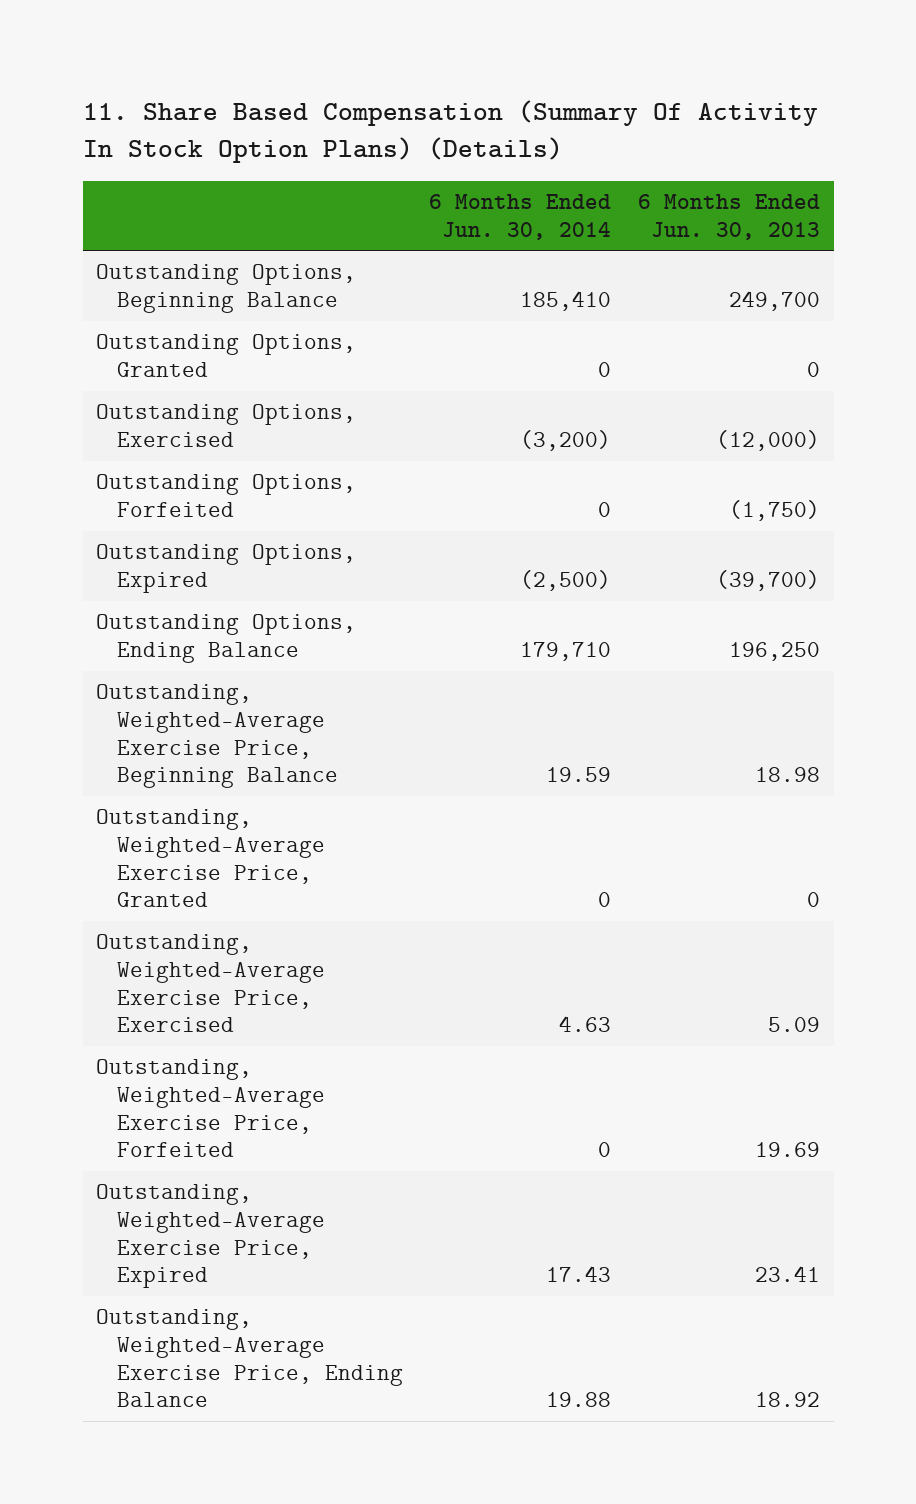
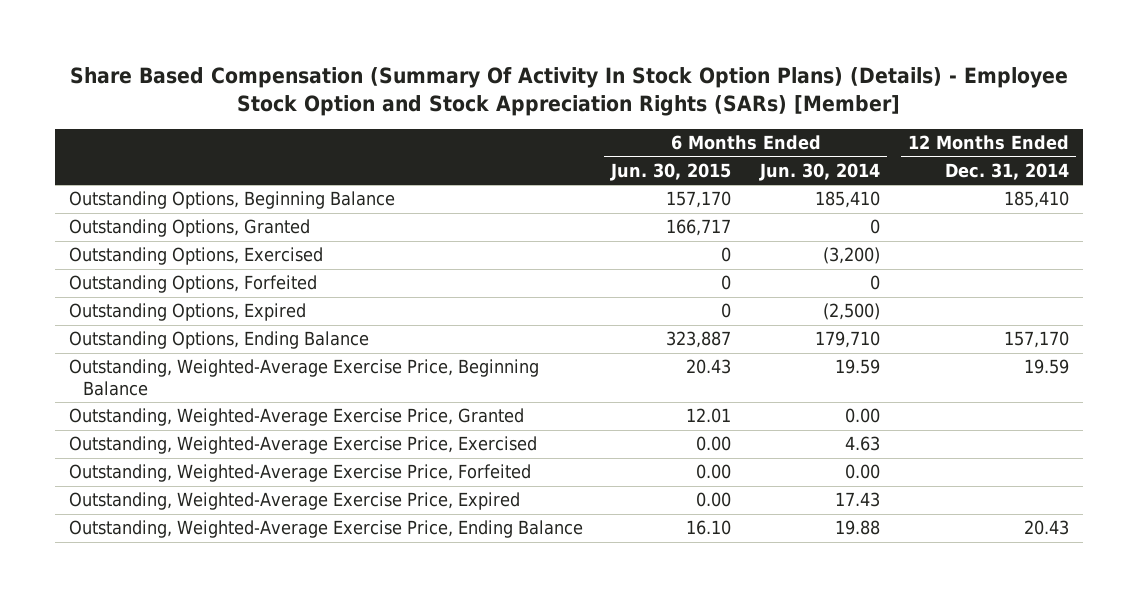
- 11. Share Based Compensation (Summary Of Activity In Stock Option Plans) (Details)
+ Share Based Compensation (Summary Of Activity In Stock Option Plans) (Details) - Employee Stock Option and Stock Appreciation Rights (SARs) [Member]
- | 6 Months Ended Jun. 30, 2014 | 6 Months Ended Jun. 30, 2013
+ | 6 Months Ended Jun. 30, 2015 | 6 Months Ended Jun. 30, 2014 | 12 Months Ended Dec. 31, 2014
- Outstanding, Weighted-Average Exercise Price, Granted | 0 | 0
+ Outstanding, Weighted-Average Exercise Price, Granted | 12.01 | 0.00 |
- Outstanding, Weighted-Average Exercise Price, Forfeited | 0 | 19.69
+ Outstanding, Weighted-Average Exercise Price, Forfeited | 0.00 | 0.00 |

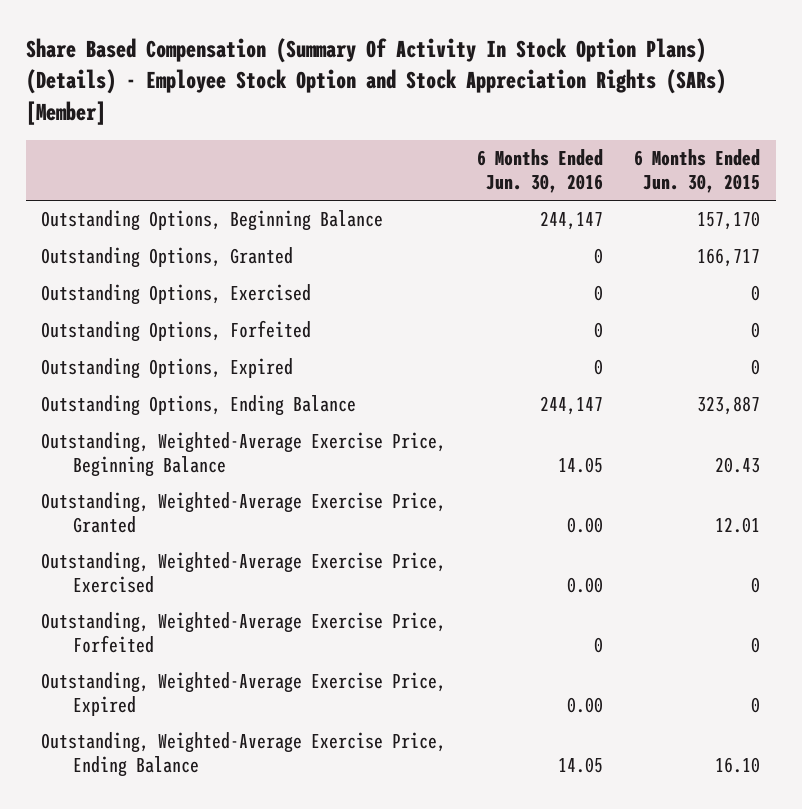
- | 6 Months Ended Jun. 30, 2015 | 6 Months Ended Jun. 30, 2014 | 12 Months Ended Dec. 31, 2014
+ | 6 Months Ended Jun. 30, 2016 | 6 Months Ended Jun. 30, 2015
- Outstanding, Weighted-Average Exercise Price, Exercised | 0.00 | 4.63 |
- Outstanding, Weighted-Average Exercise Price, Forfeited | 0.00 | 0.00 |
- Outstanding, Weighted-Average Exercise Price, Expired | 0.00 | 17.43 |
+ Outstanding, Weighted-Average Exercise Price, Exercised | 0.00 | 0
+ Outstanding, Weighted-Average Exercise Price, Forfeited | 0 | 0
+ Outstanding, Weighted-Average Exercise Price, Expired | 0.00 | 0

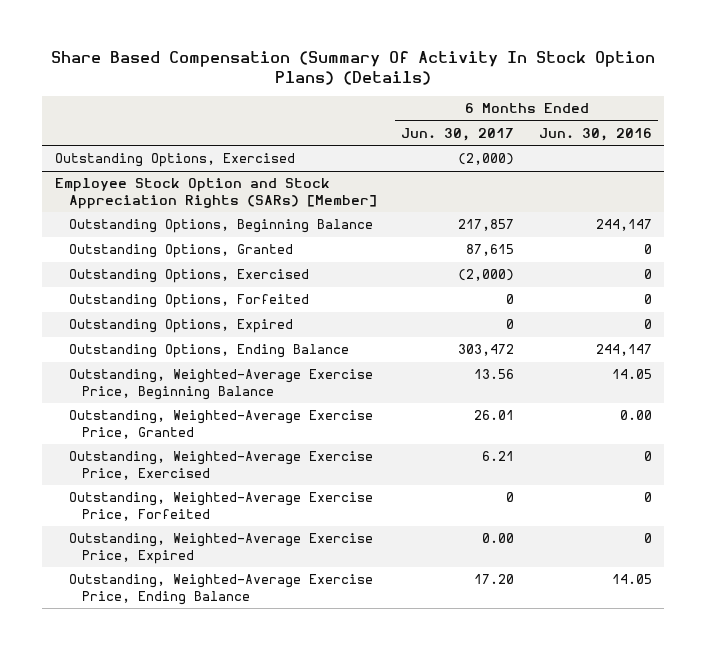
- Share Based Compensation (Summary Of Activity In Stock Option Plans) (Details) - Employee Stock Option and Stock Appreciation Rights (SARs) [Member]
+ Share Based Compensation (Summary Of Activity In Stock Option Plans) (Details)
- | 6 Months Ended Jun. 30, 2016 | 6 Months Ended Jun. 30, 2015
+ | 6 Months Ended Jun. 30, 2017 | 6 Months Ended Jun. 30, 2016
+ Outstanding Options, Exercised | (2,000) |
+ Employee Stock Option and Stock Appreciation Rights (SARs) [Member]
- Outstanding, Weighted-Average Exercise Price, Exercised | 0.00 | 0
+ Outstanding, Weighted-Average Exercise Price, Exercised | 6.21 | 0
- Outstanding, Weighted-Average Exercise Price, Expired | 0.00 | 0
+ Outstanding, Weighted-Average Exercise Price, Expired | 0.00 | 0

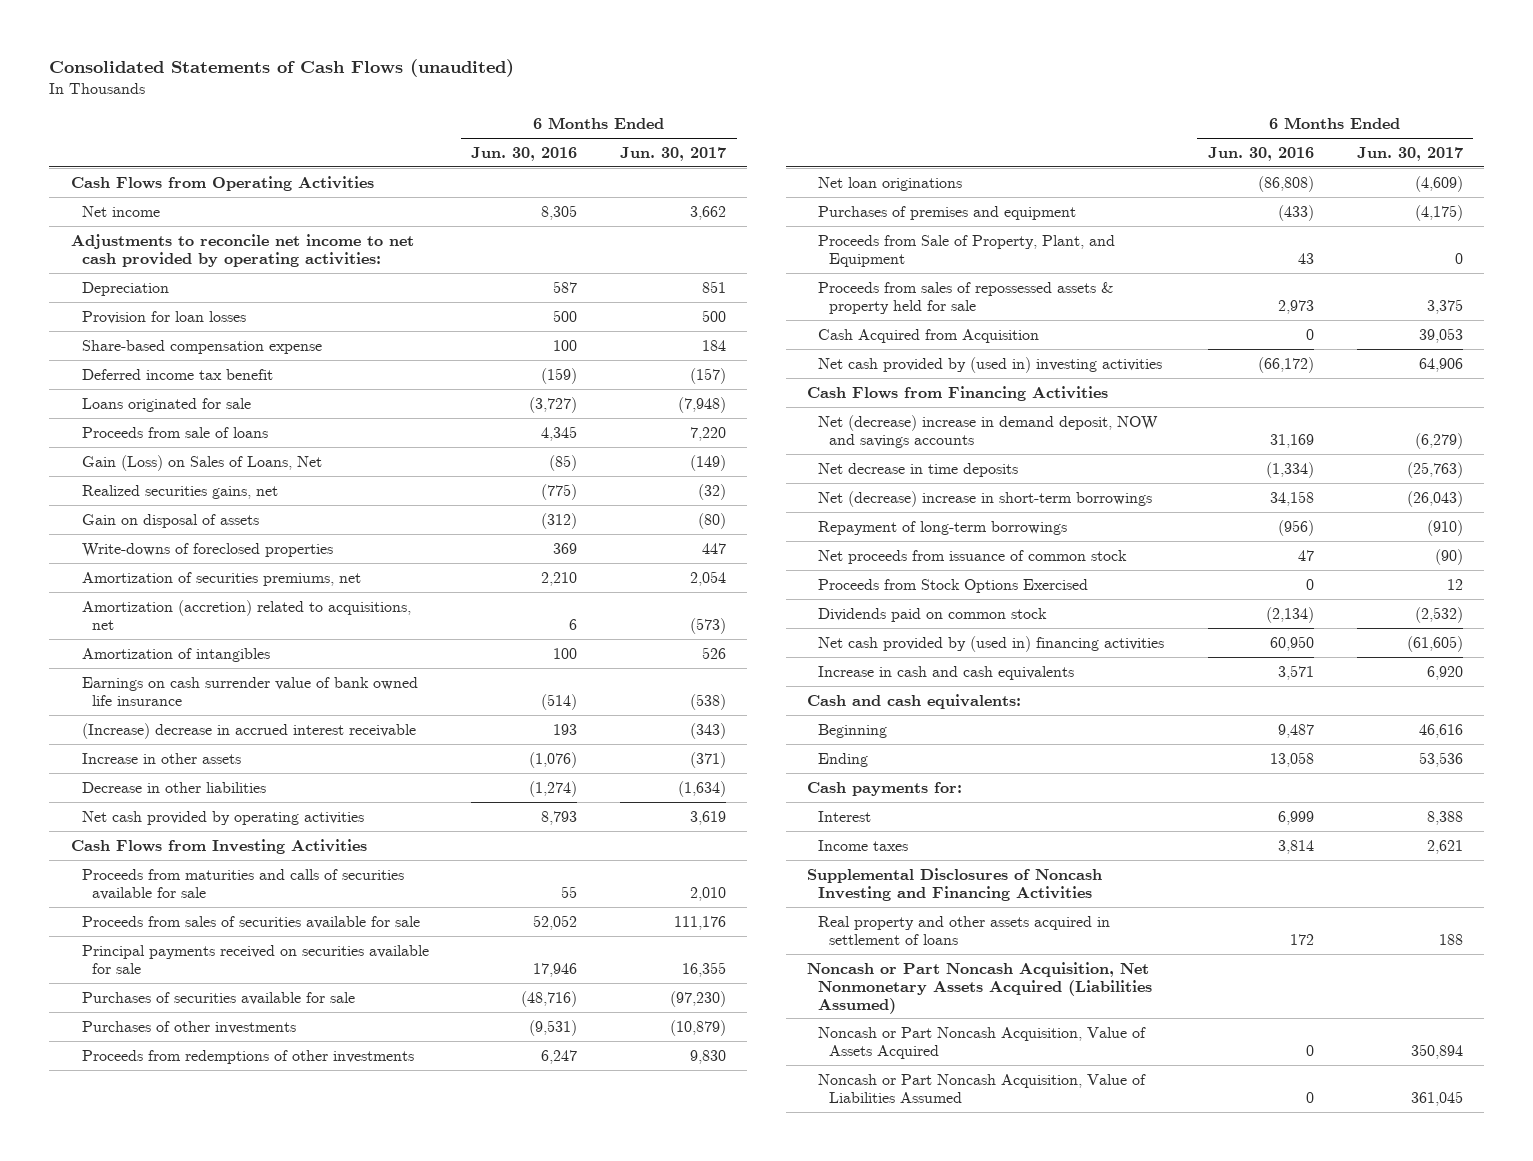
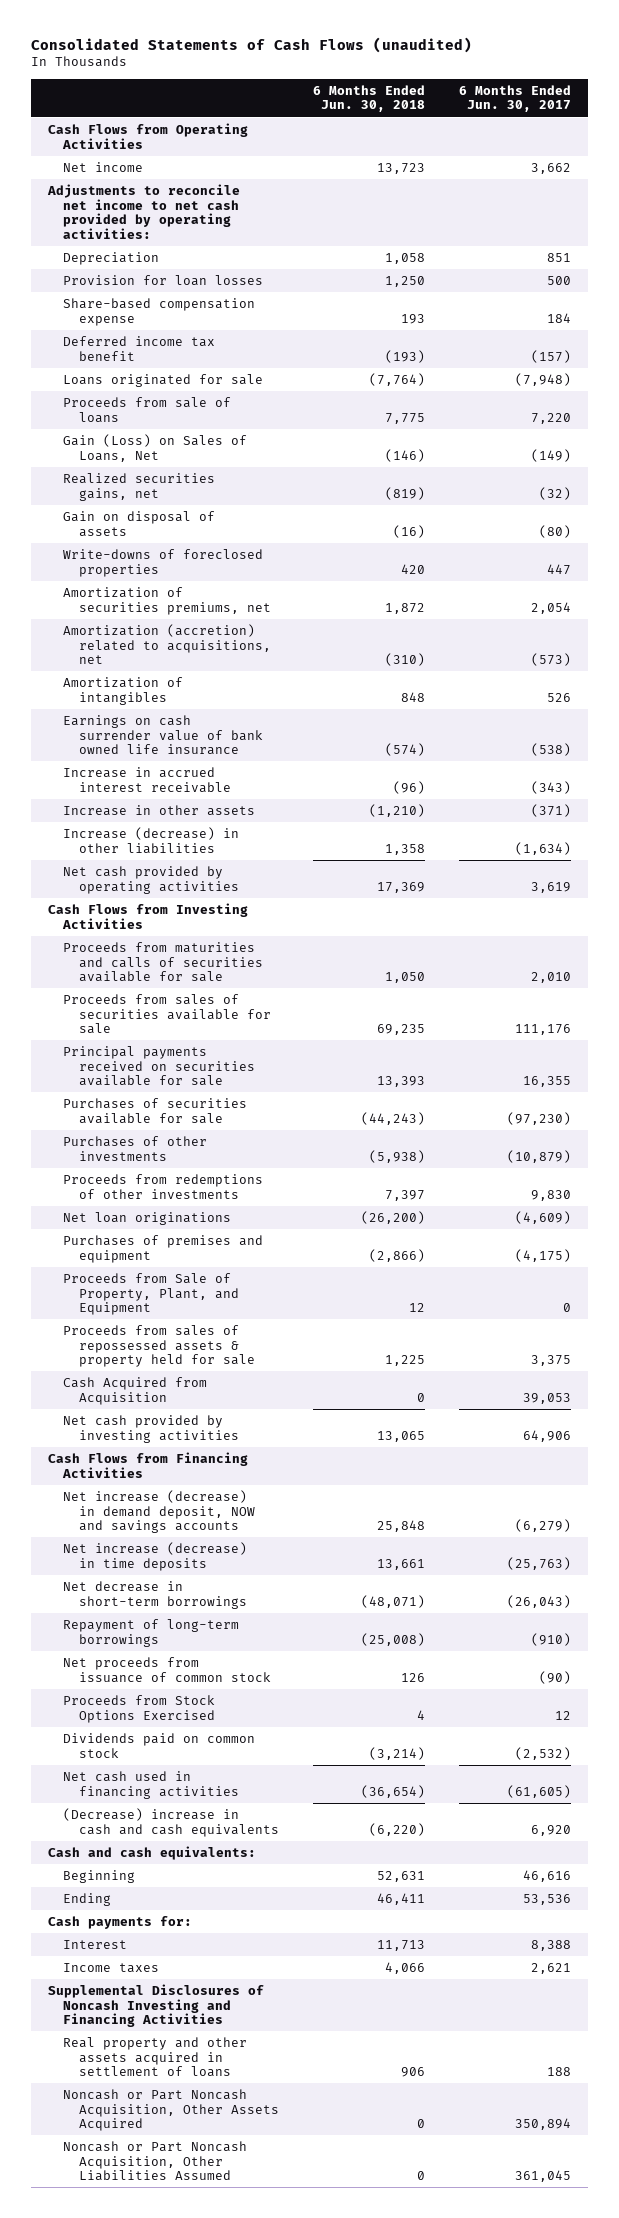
- | 6 Months Ended Jun. 30, 2016 | 6 Months Ended Jun. 30, 2017
+ | 6 Months Ended Jun. 30, 2018 | 6 Months Ended Jun. 30, 2017
- (Increase) decrease in accrued interest receivable | 193 | (343)
+ Increase in accrued interest receivable | (96) | (343)
- Decrease in other liabilities | (1,274) | (1,634)
+ Increase (decrease) in other liabilities | 1,358 | (1,634)
- Net cash provided by (used in) investing activities | (66,172) | 64,906
+ Net cash provided by investing activities | 13,065 | 64,906
- Net (decrease) increase in demand deposit, NOW and savings accounts | 31,169 | (6,279)
- Net decrease in time deposits | (1,334) | (25,763)
- Net (decrease) increase in short-term borrowings | 34,158 | (26,043)
+ Net increase (decrease) in demand deposit, NOW and savings accounts | 25,848 | (6,279)
+ Net increase (decrease) in time deposits | 13,661 | (25,763)
+ Net decrease in short-term borrowings | (48,071) | (26,043)
- Net cash provided by (used in) financing activities | 60,950 | (61,605)
- Increase in cash and cash equivalents | 3,571 | 6,920
+ Net cash used in financing activities | (36,654) | (61,605)
+ (Decrease) increase in cash and cash equivalents | (6,220) | 6,920
- Noncash or Part Noncash Acquisition, Net Nonmonetary Assets Acquired (Liabilities Assumed)
- Noncash or Part Noncash Acquisition, Value of Assets Acquired | 0 | 350,894
- Noncash or Part Noncash Acquisition, Value of Liabilities Assumed | 0 | 361,045
+ Noncash or Part Noncash Acquisition, Other Assets Acquired | 0 | 350,894
+ Noncash or Part Noncash Acquisition, Other Liabilities Assumed | 0 | 361,045

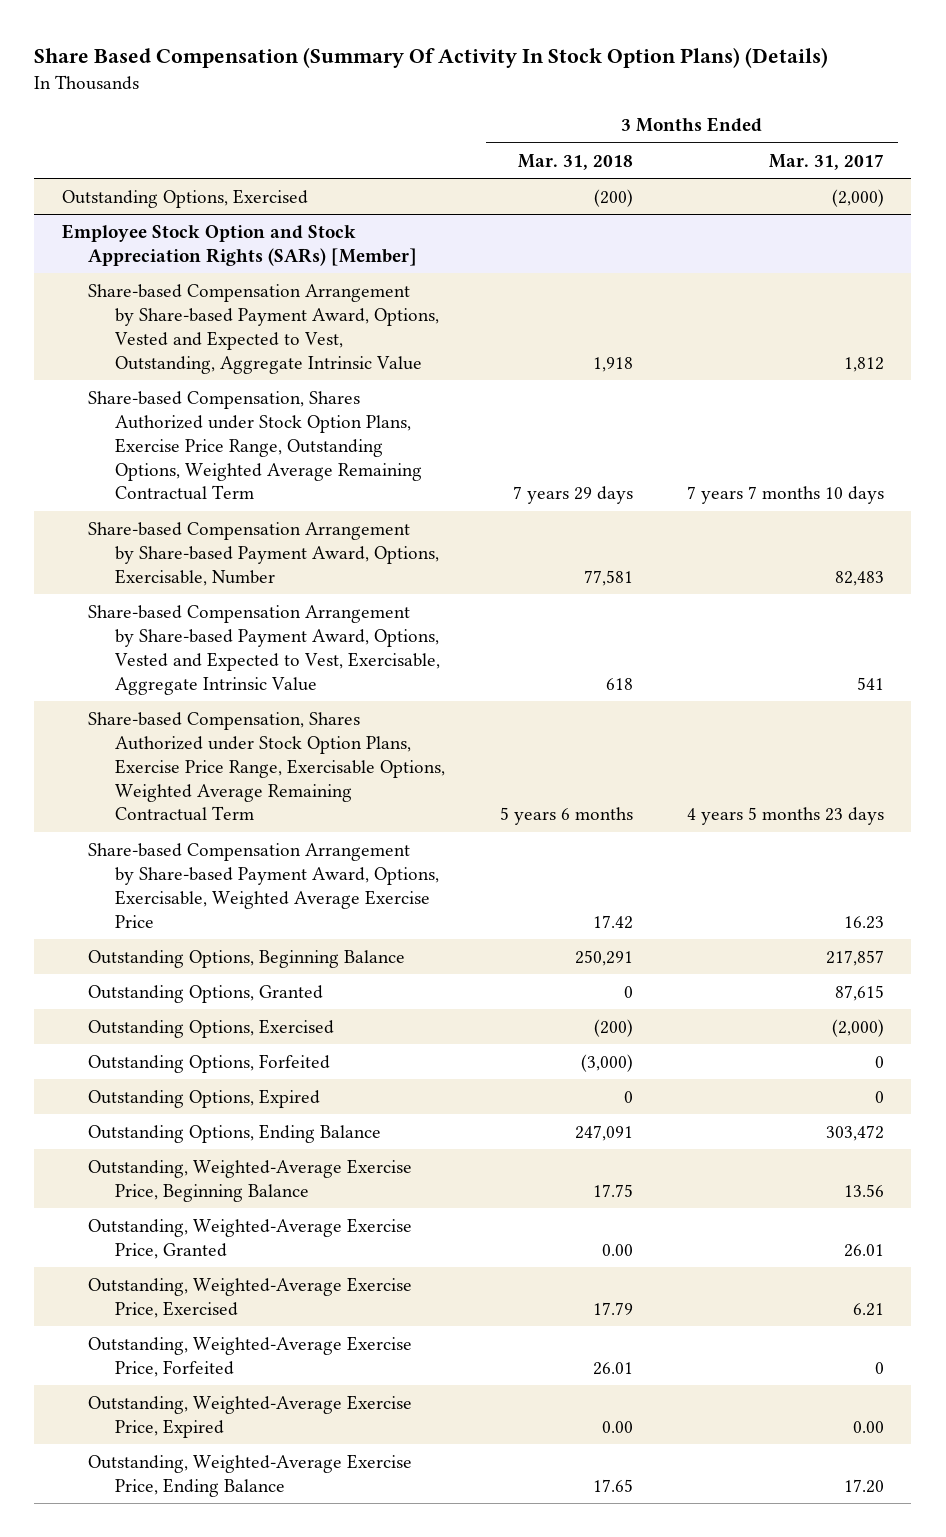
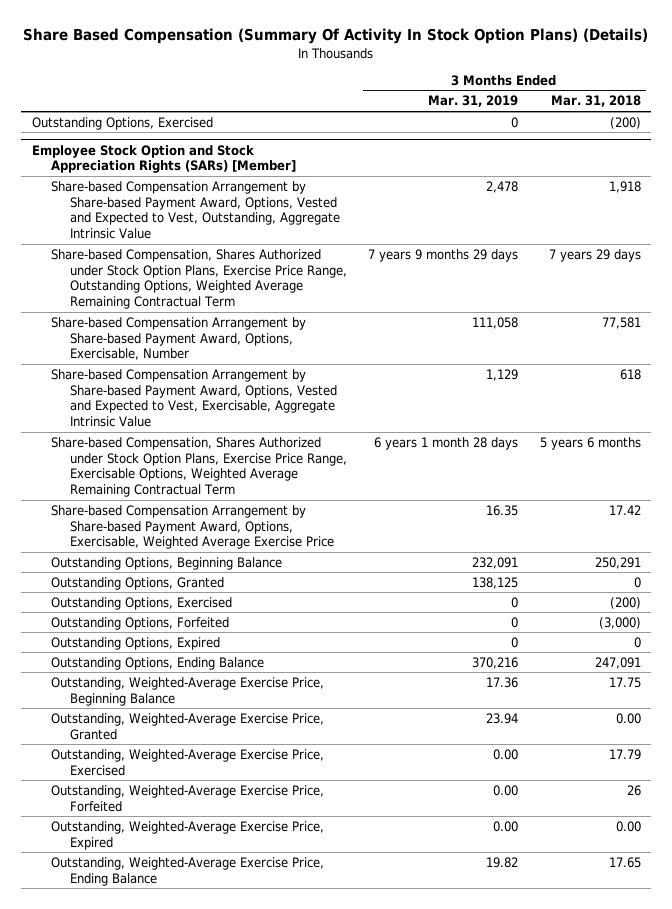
- | 3 Months Ended Mar. 31, 2018 | 3 Months Ended Mar. 31, 2017
+ | 3 Months Ended Mar. 31, 2019 | 3 Months Ended Mar. 31, 2018
@ Employee Stock Option and Stock Appreciation Rights (SARs) [Member]
- Outstanding, Weighted-Average Exercise Price, Forfeited | 26.01 | 0
+ Outstanding, Weighted-Average Exercise Price, Forfeited | 0.00 | 26

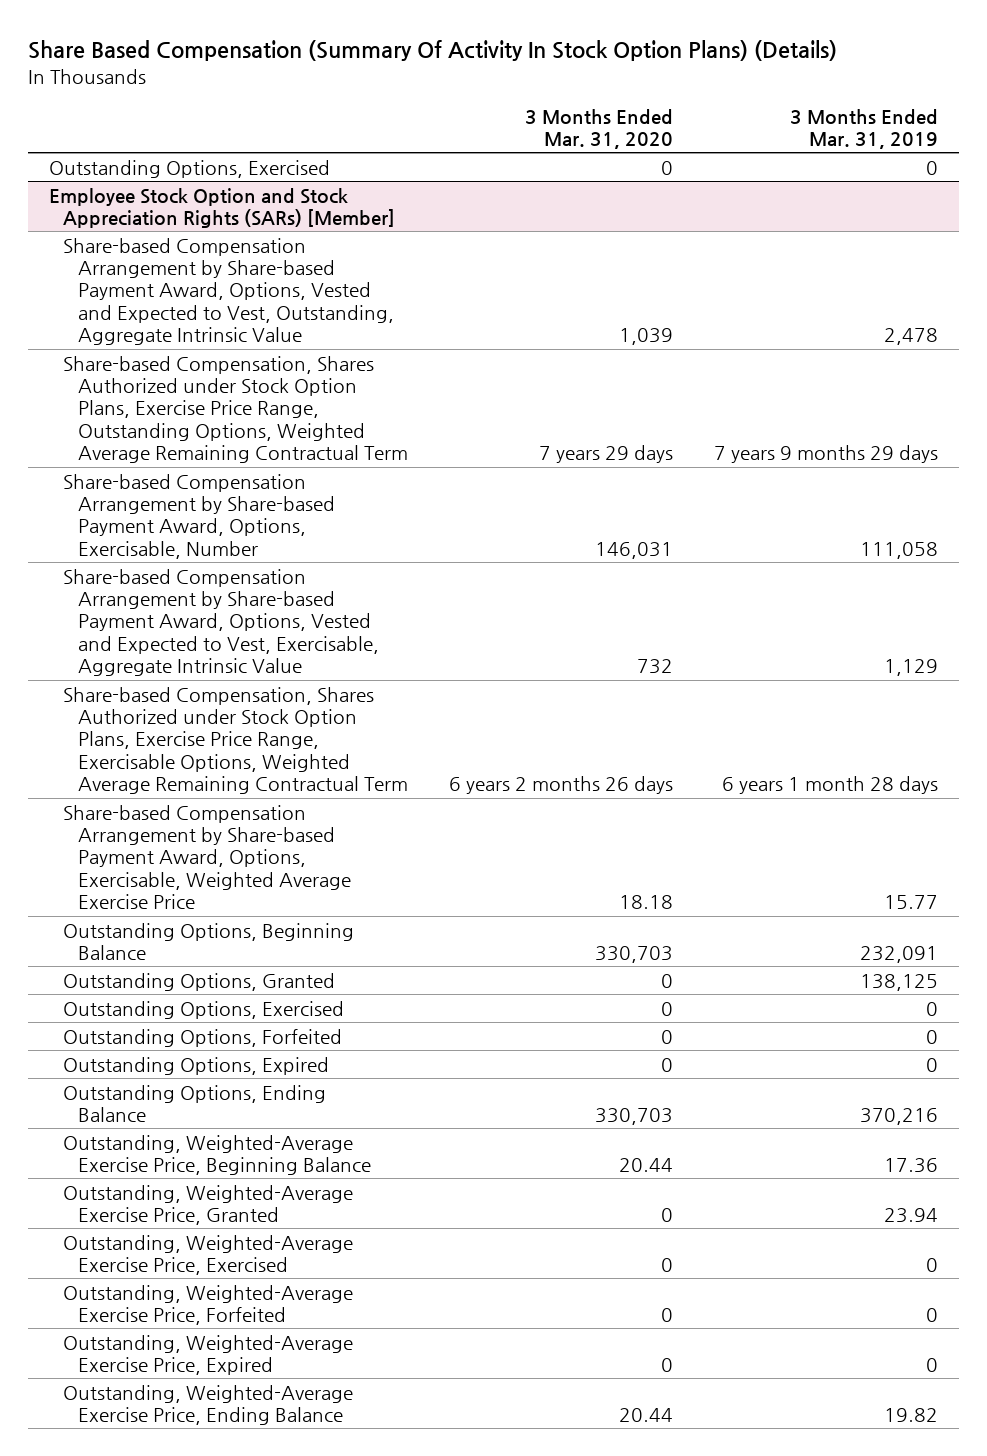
- | 3 Months Ended Mar. 31, 2019 | 3 Months Ended Mar. 31, 2018
+ | 3 Months Ended Mar. 31, 2020 | 3 Months Ended Mar. 31, 2019
@ Employee Stock Option and Stock Appreciation Rights (SARs) [Member]
- Share-based Compensation Arrangement by Share-based Payment Award, Options, Exercisable, Weighted Average Exercise Price | 16.35 | 17.42
+ Share-based Compensation Arrangement by Share-based Payment Award, Options, Exercisable, Weighted Average Exercise Price | 18.18 | 15.77
- Outstanding, Weighted-Average Exercise Price, Exercised | 0.00 | 17.79
- Outstanding, Weighted-Average Exercise Price, Forfeited | 0.00 | 26
- Outstanding, Weighted-Average Exercise Price, Expired | 0.00 | 0.00
+ Outstanding, Weighted-Average Exercise Price, Exercised | 0 | 0
+ Outstanding, Weighted-Average Exercise Price, Forfeited | 0 | 0
+ Outstanding, Weighted-Average Exercise Price, Expired | 0 | 0

